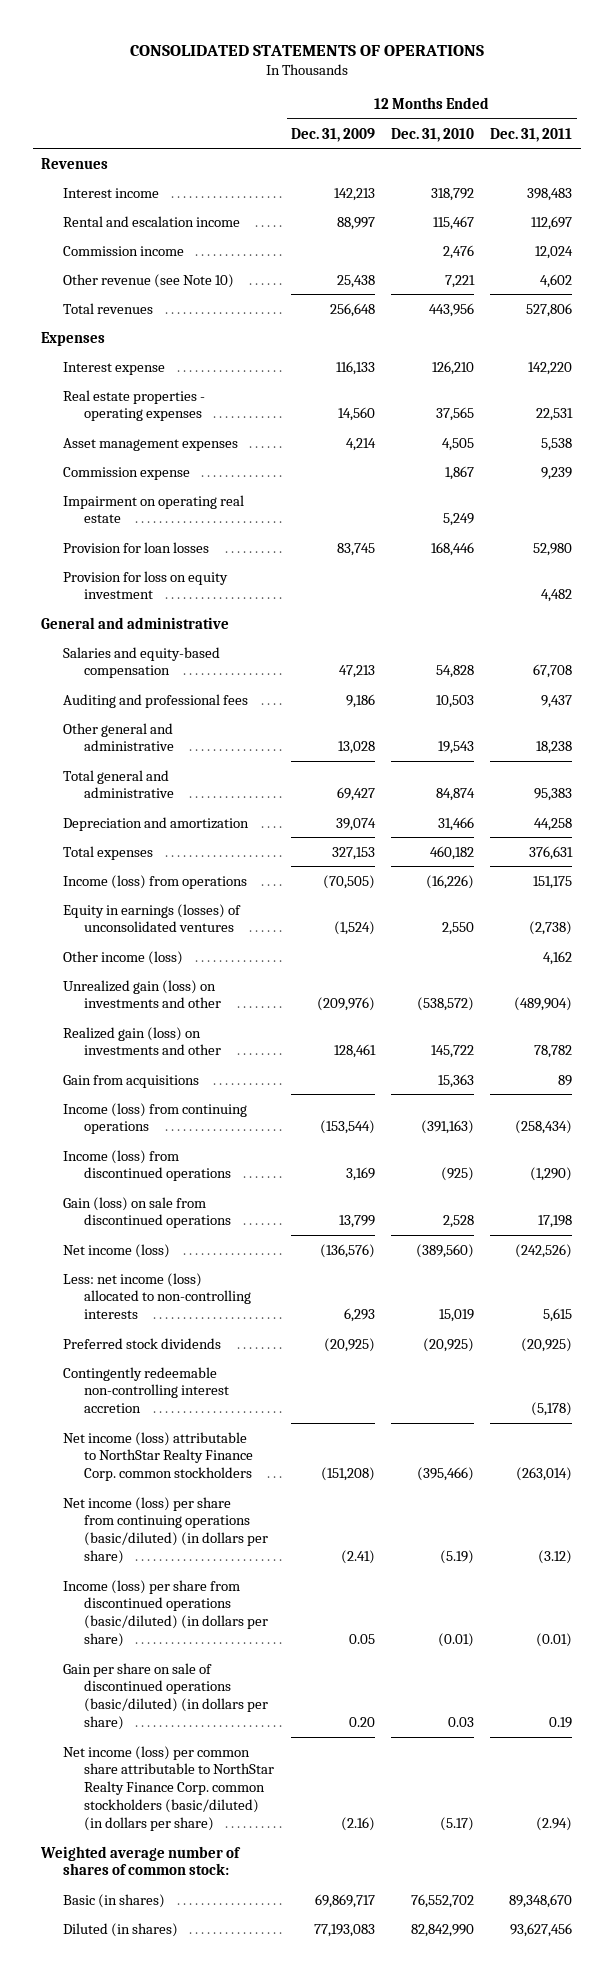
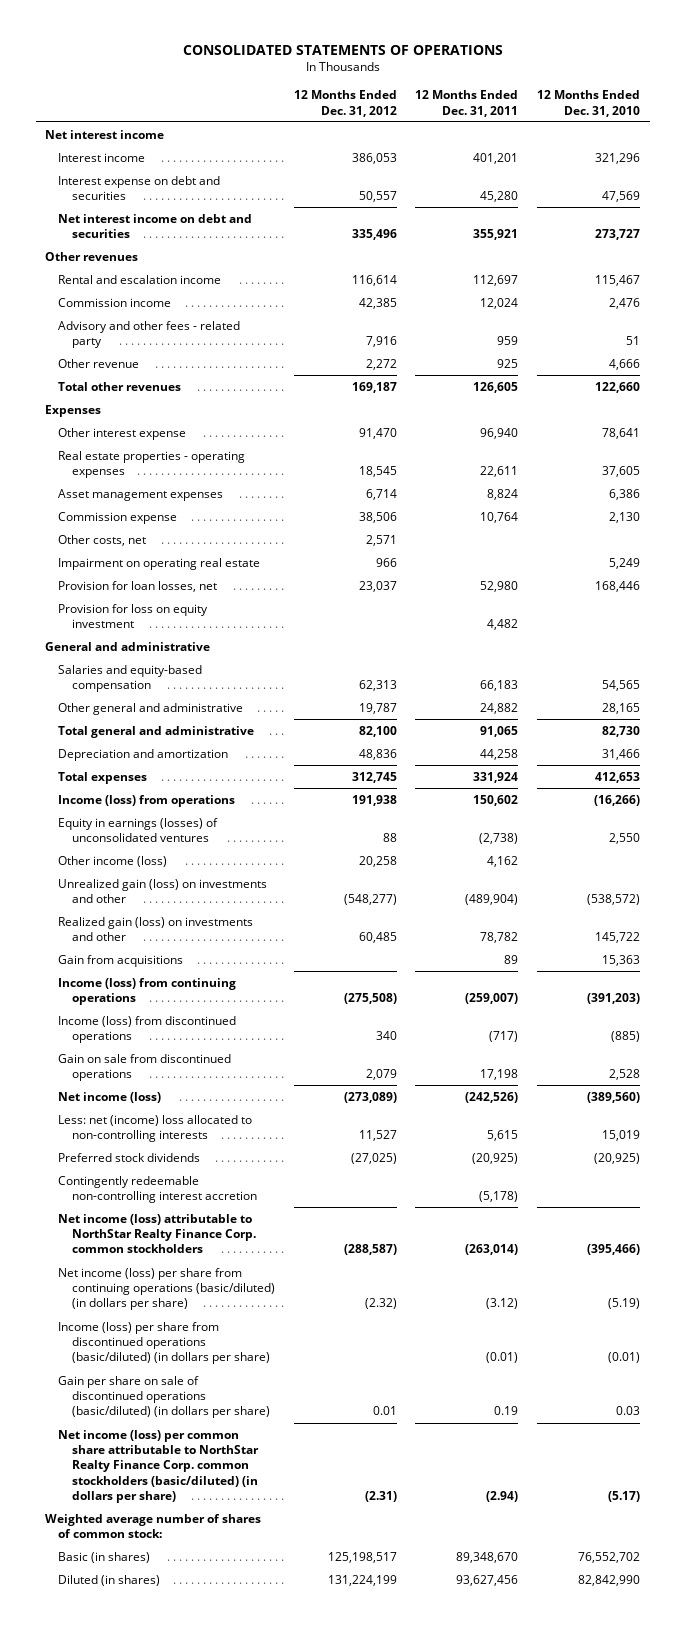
- | 12 Months Ended Dec. 31, 2009 | 12 Months Ended Dec. 31, 2010 | 12 Months Ended Dec. 31, 2011
+ | 12 Months Ended Dec. 31, 2012 | 12 Months Ended Dec. 31, 2011 | 12 Months Ended Dec. 31, 2010
- Revenues
- Interest income | 142,213 | 318,792 | 398,483
+ Net interest income
+ Interest income | 386,053 | 401,201 | 321,296
+ Interest expense on debt and securities | 50,557 | 45,280 | 47,569
+ Net interest income on debt and securities | 335,496 | 355,921 | 273,727
+ Other revenues
- Other revenue (see Note 10) | 25,438 | 7,221 | 4,602
- Total revenues | 256,648 | 443,956 | 527,806
+ Advisory and other fees - related party | 7,916 | 959 | 51
+ Other revenue | 2,272 | 925 | 4,666
+ Total other revenues | 169,187 | 126,605 | 122,660
- Interest expense | 116,133 | 126,210 | 142,220
- Real estate properties - operating expenses | 14,560 | 37,565 | 22,531
- Asset management expenses | 4,214 | 4,505 | 5,538
- Commission expense | | 1,867 | 9,239
+ Other interest expense | 91,470 | 96,940 | 78,641
+ Real estate properties - operating expenses | 18,545 | 22,611 | 37,605
+ Asset management expenses | 6,714 | 8,824 | 6,386
+ Commission expense | 38,506 | 10,764 | 2,130
+ Other costs, net | 2,571 | |
- Provision for loan losses | 83,745 | 168,446 | 52,980
+ Provision for loan losses, net | 23,037 | 52,980 | 168,446
- Salaries and equity-based compensation | 47,213 | 54,828 | 67,708
- Auditing and professional fees | 9,186 | 10,503 | 9,437
- Other general and administrative | 13,028 | 19,543 | 18,238
- Total general and administrative | 69,427 | 84,874 | 95,383
+ Salaries and equity-based compensation | 62,313 | 66,183 | 54,565
+ Other general and administrative | 19,787 | 24,882 | 28,165
+ Total general and administrative | 82,100 | 91,065 | 82,730
- Total expenses | 327,153 | 460,182 | 376,631
- Income (loss) from operations | (70,505) | (16,226) | 151,175
+ Total expenses | 312,745 | 331,924 | 412,653
+ Income (loss) from operations | 191,938 | 150,602 | (16,266)
- Income (loss) from continuing operations | (153,544) | (391,163) | (258,434)
- Income (loss) from discontinued operations | 3,169 | (925) | (1,290)
- Gain (loss) on sale from discontinued operations | 13,799 | 2,528 | 17,198
+ Income (loss) from continuing operations | (275,508) | (259,007) | (391,203)
+ Income (loss) from discontinued operations | 340 | (717) | (885)
+ Gain on sale from discontinued operations | 2,079 | 17,198 | 2,528
- Less: net income (loss) allocated to non-controlling interests | 6,293 | 15,019 | 5,615
+ Less: net (income) loss allocated to non-controlling interests | 11,527 | 5,615 | 15,019

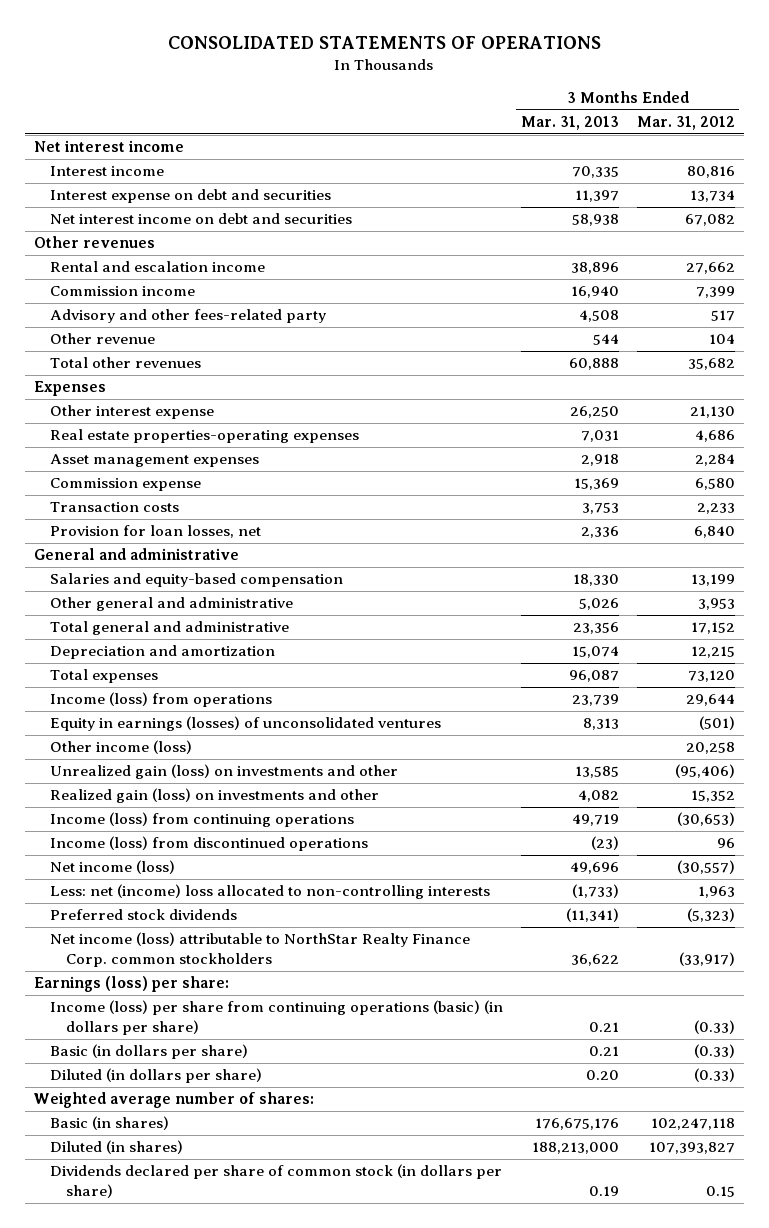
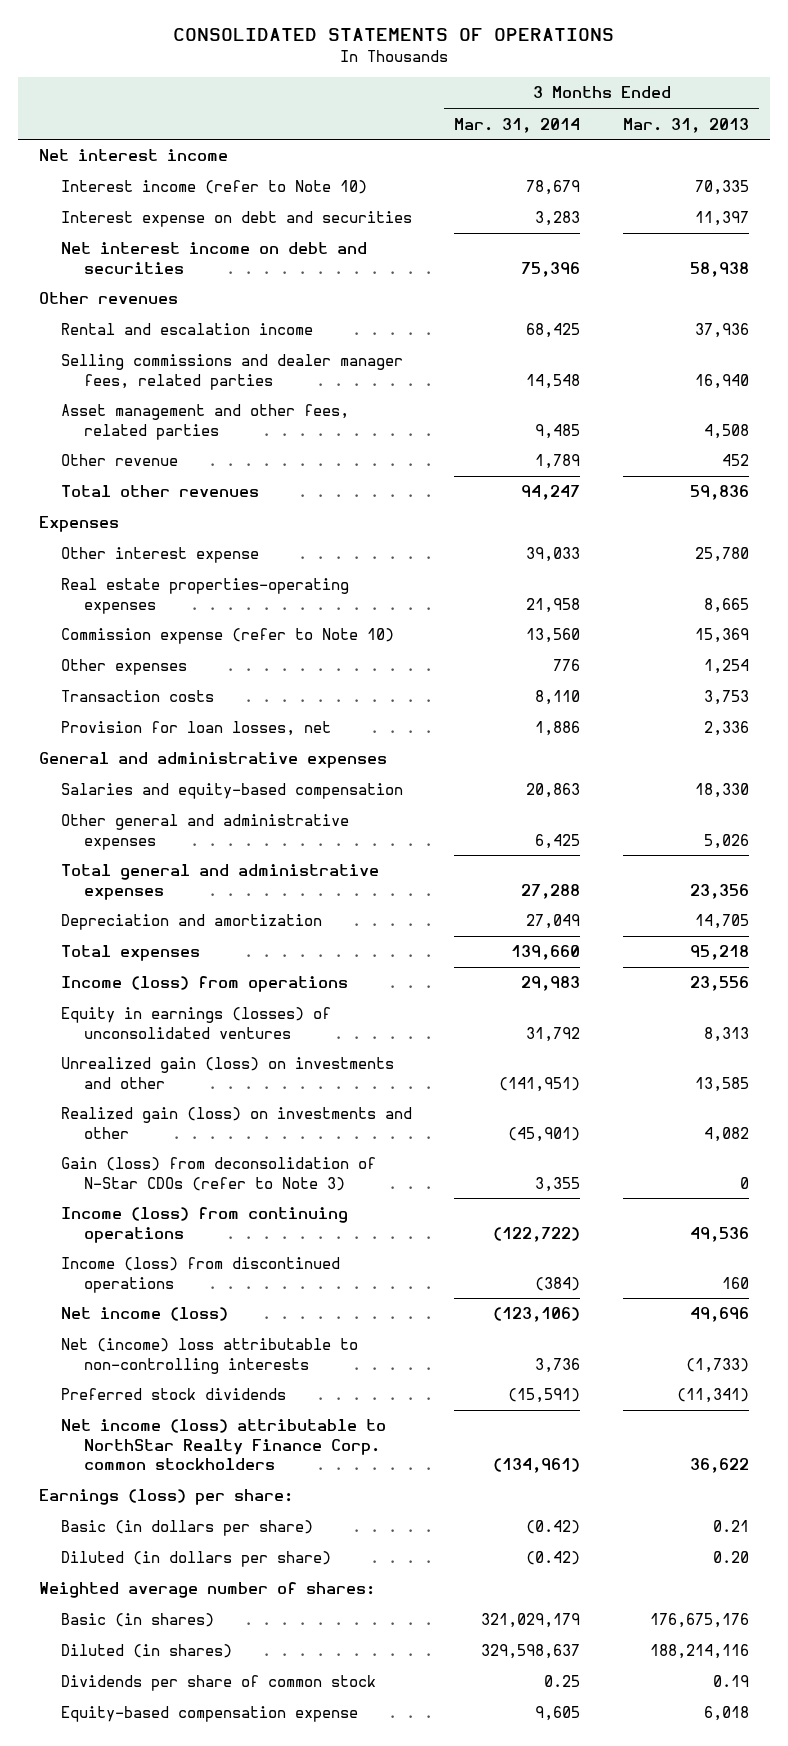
- | 3 Months Ended Mar. 31, 2013 | 3 Months Ended Mar. 31, 2012
+ | 3 Months Ended Mar. 31, 2014 | 3 Months Ended Mar. 31, 2013
- Interest income | 70,335 | 80,816
+ Interest income (refer to Note 10) | 78,679 | 70,335
- Rental and escalation income | 38,896 | 27,662
- Commission income | 16,940 | 7,399
- Advisory and other fees-related party | 4,508 | 517
- Other revenue | 544 | 104
- Total other revenues | 60,888 | 35,682
+ Rental and escalation income | 68,425 | 37,936
+ Selling commissions and dealer manager fees, related parties | 14,548 | 16,940
+ Asset management and other fees, related parties | 9,485 | 4,508
+ Other revenue | 1,789 | 452
+ Total other revenues | 94,247 | 59,836
- Other interest expense | 26,250 | 21,130
- Real estate properties-operating expenses | 7,031 | 4,686
- Asset management expenses | 2,918 | 2,284
- Commission expense | 15,369 | 6,580
+ Other interest expense | 39,033 | 25,780
+ Real estate properties-operating expenses | 21,958 | 8,665
+ Commission expense (refer to Note 10) | 13,560 | 15,369
+ Other expenses | 776 | 1,254
- General and administrative
+ General and administrative expenses
- Other general and administrative | 5,026 | 3,953
- Total general and administrative | 23,356 | 17,152
- Depreciation and amortization | 15,074 | 12,215
- Total expenses | 96,087 | 73,120
- Income (loss) from operations | 23,739 | 29,644
+ Other general and administrative expenses | 6,425 | 5,026
+ Total general and administrative expenses | 27,288 | 23,356
+ Depreciation and amortization | 27,049 | 14,705
+ Total expenses | 139,660 | 95,218
+ Income (loss) from operations | 29,983 | 23,556
- Other income (loss) | | 20,258
- Income (loss) from continuing operations | 49,719 | (30,653)
- Income (loss) from discontinued operations | (23) | 96
+ Gain (loss) from deconsolidation of N-Star CDOs (refer to Note 3) | 3,355 | 0
+ Income (loss) from continuing operations | (122,722) | 49,536
+ Income (loss) from discontinued operations | (384) | 160
- Less: net (income) loss allocated to non-controlling interests | (1,733) | 1,963
+ Net (income) loss attributable to non-controlling interests | 3,736 | (1,733)
- Income (loss) per share from continuing operations (basic) (in dollars per share) | 0.21 | (0.33)
- Diluted (in shares) | 188,213,000 | 107,393,827
- Dividends declared per share of common stock (in dollars per share) | 0.19 | 0.15
+ Diluted (in shares) | 329,598,637 | 188,214,116
+ Dividends per share of common stock | 0.25 | 0.19
+ Equity-based compensation expense | 9,605 | 6,018

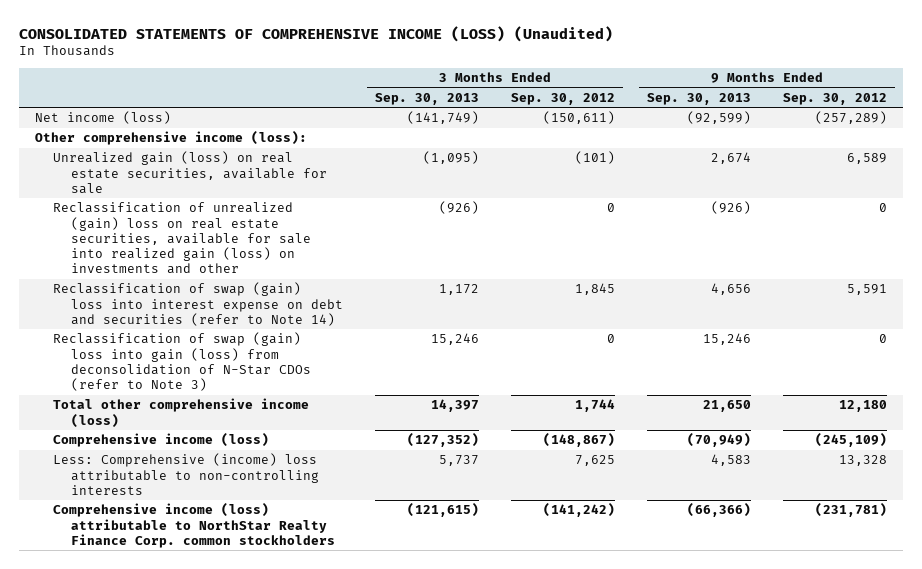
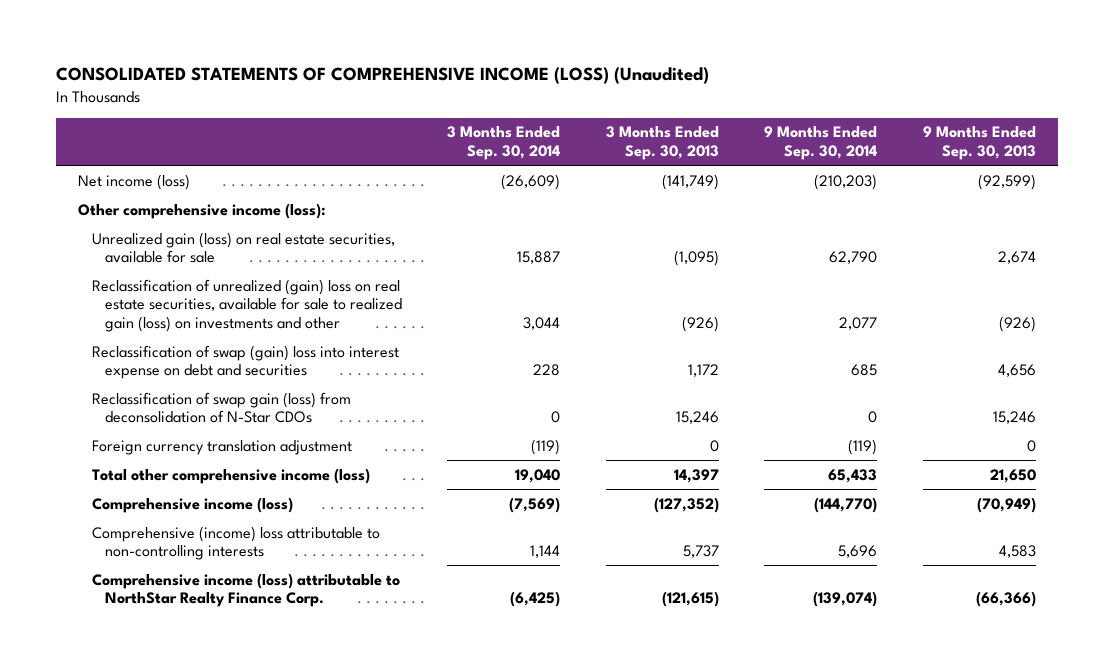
- | 3 Months Ended Sep. 30, 2013 | 3 Months Ended Sep. 30, 2012 | 9 Months Ended Sep. 30, 2013 | 9 Months Ended Sep. 30, 2012
+ | 3 Months Ended Sep. 30, 2014 | 3 Months Ended Sep. 30, 2013 | 9 Months Ended Sep. 30, 2014 | 9 Months Ended Sep. 30, 2013
- Reclassification of unrealized (gain) loss on real estate securities, available for sale into realized gain (loss) on investments and other | (926) | 0 | (926) | 0
- Reclassification of swap (gain) loss into interest expense on debt and securities (refer to Note 14) | 1,172 | 1,845 | 4,656 | 5,591
- Reclassification of swap (gain) loss into gain (loss) from deconsolidation of N-Star CDOs (refer to Note 3) | 15,246 | 0 | 15,246 | 0
+ Reclassification of unrealized (gain) loss on real estate securities, available for sale to realized gain (loss) on investments and other | 3,044 | (926) | 2,077 | (926)
+ Reclassification of swap (gain) loss into interest expense on debt and securities | 228 | 1,172 | 685 | 4,656
+ Reclassification of swap gain (loss) from deconsolidation of N-Star CDOs | 0 | 15,246 | 0 | 15,246
+ Foreign currency translation adjustment | (119) | 0 | (119) | 0
- Less: Comprehensive (income) loss attributable to non-controlling interests | 5,737 | 7,625 | 4,583 | 13,328
- Comprehensive income (loss) attributable to NorthStar Realty Finance Corp. common stockholders | (121,615) | (141,242) | (66,366) | (231,781)
+ Comprehensive (income) loss attributable to non-controlling interests | 1,144 | 5,737 | 5,696 | 4,583
+ Comprehensive income (loss) attributable to NorthStar Realty Finance Corp. | (6,425) | (121,615) | (139,074) | (66,366)

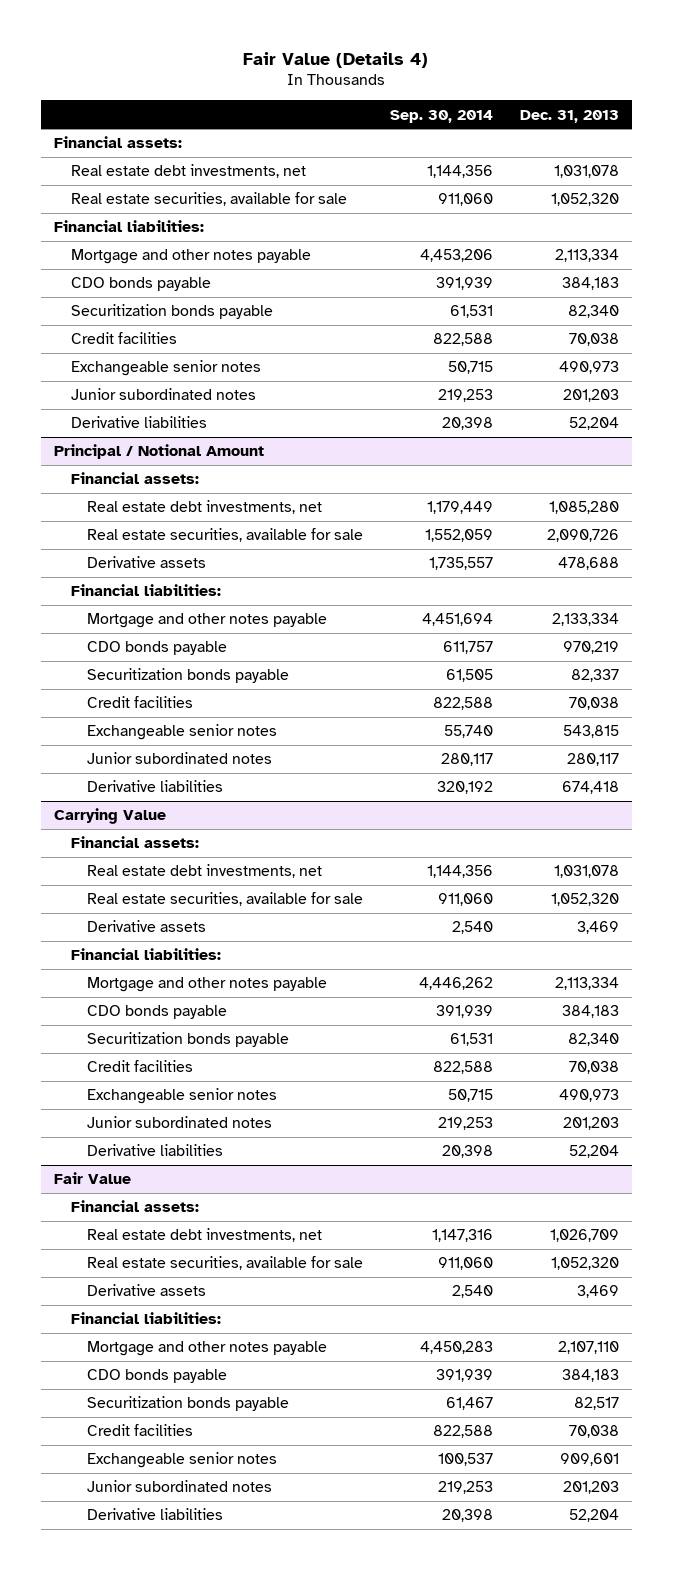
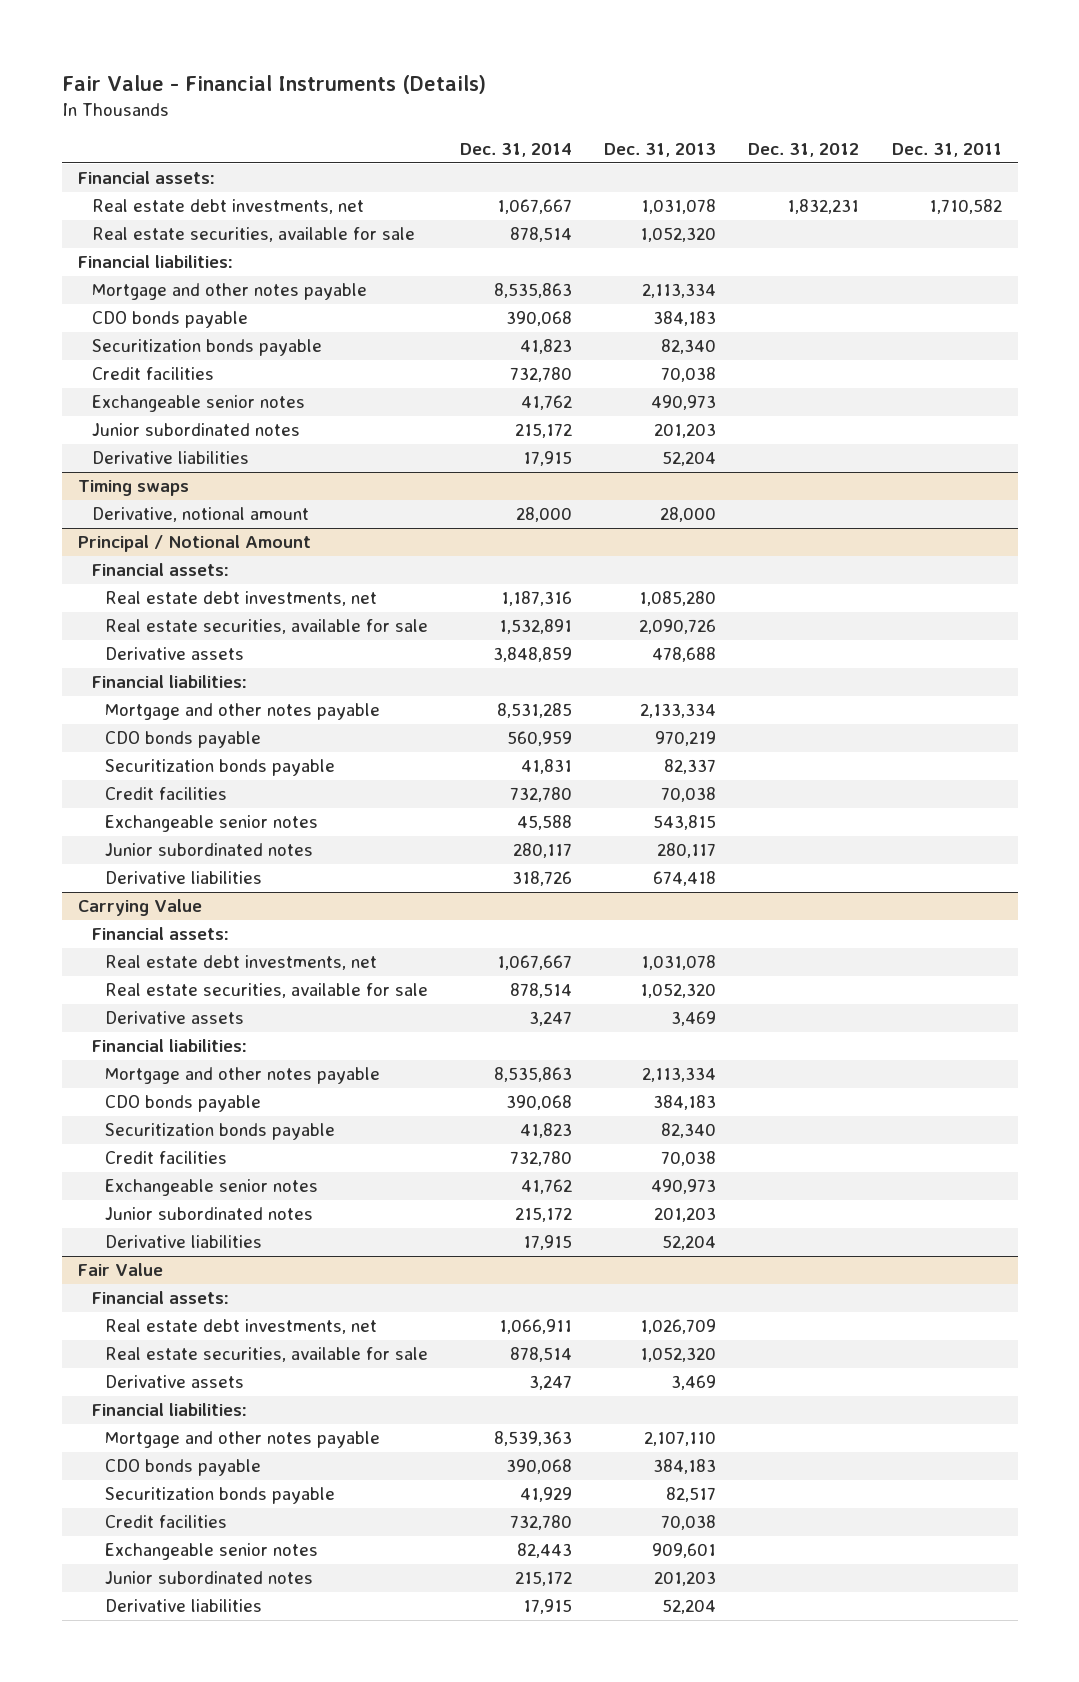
- Fair Value (Details 4)
+ Fair Value - Financial Instruments (Details)
- | Sep. 30, 2014 | Dec. 31, 2013
+ | Dec. 31, 2014 | Dec. 31, 2013 | Dec. 31, 2012 | Dec. 31, 2011
+ Timing swaps
+ Derivative, notional amount | 28,000 | 28,000 | |

